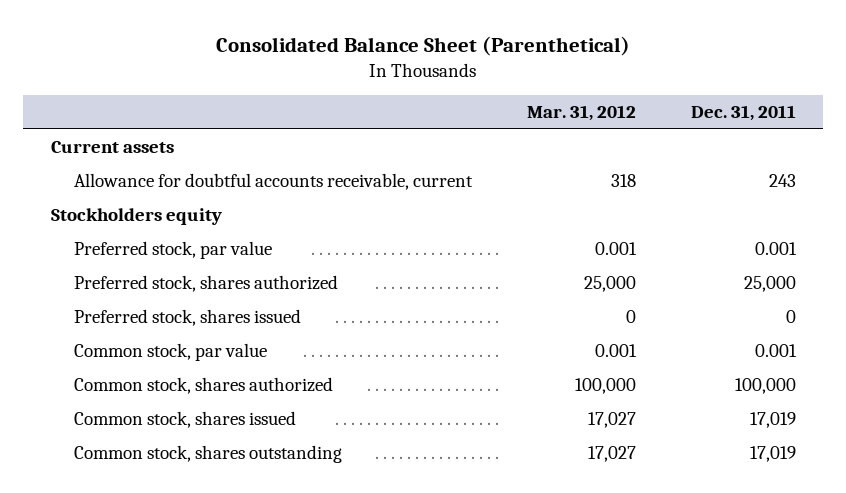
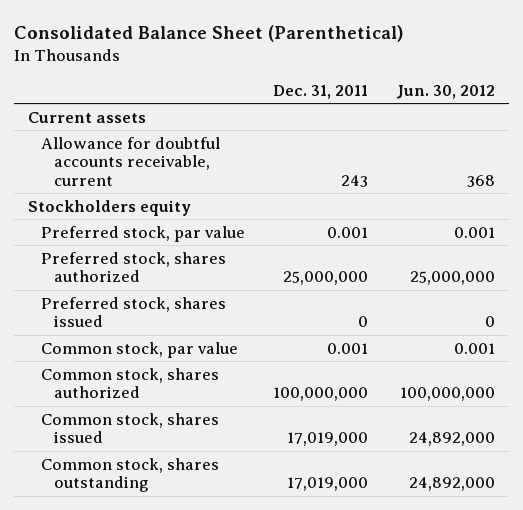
- | Mar. 31, 2012 | Dec. 31, 2011
+ | Dec. 31, 2011 | Jun. 30, 2012
- Preferred stock, shares authorized | 25,000 | 25,000
+ Preferred stock, shares authorized | 25,000,000 | 25,000,000
- Common stock, shares authorized | 100,000 | 100,000
- Common stock, shares issued | 17,027 | 17,019
- Common stock, shares outstanding | 17,027 | 17,019
+ Common stock, shares authorized | 100,000,000 | 100,000,000
+ Common stock, shares issued | 17,019,000 | 24,892,000
+ Common stock, shares outstanding | 17,019,000 | 24,892,000

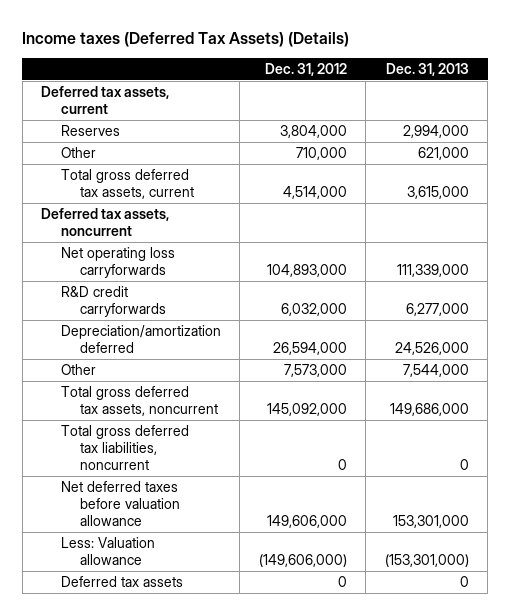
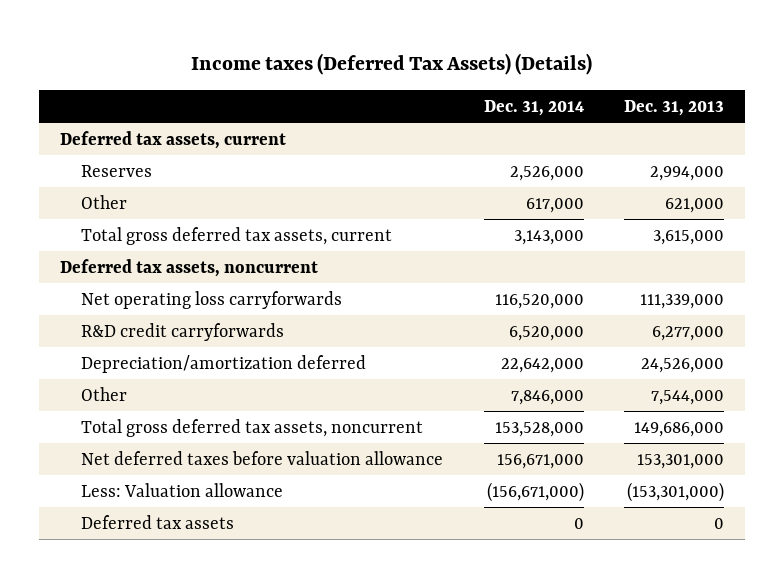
- | Dec. 31, 2012 | Dec. 31, 2013
+ | Dec. 31, 2014 | Dec. 31, 2013
- Total gross deferred tax liabilities, noncurrent | 0 | 0

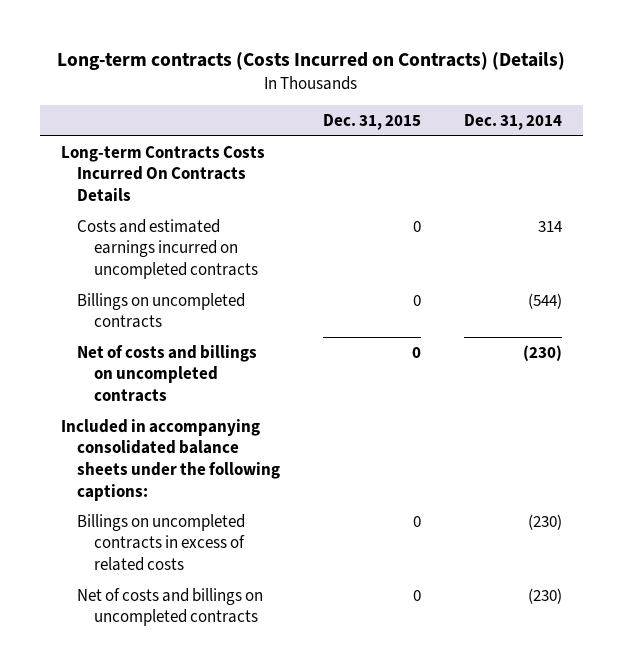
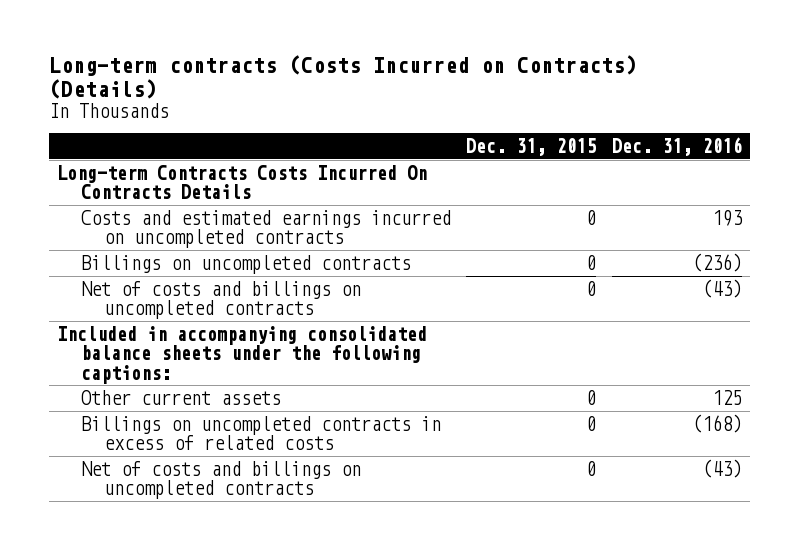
- | Dec. 31, 2015 | Dec. 31, 2014
+ | Dec. 31, 2015 | Dec. 31, 2016
+ Other current assets | 0 | 125

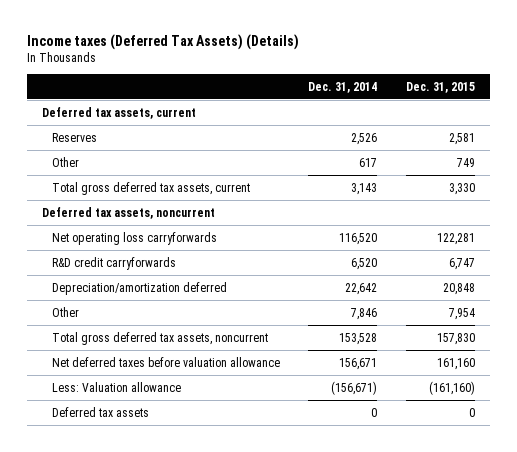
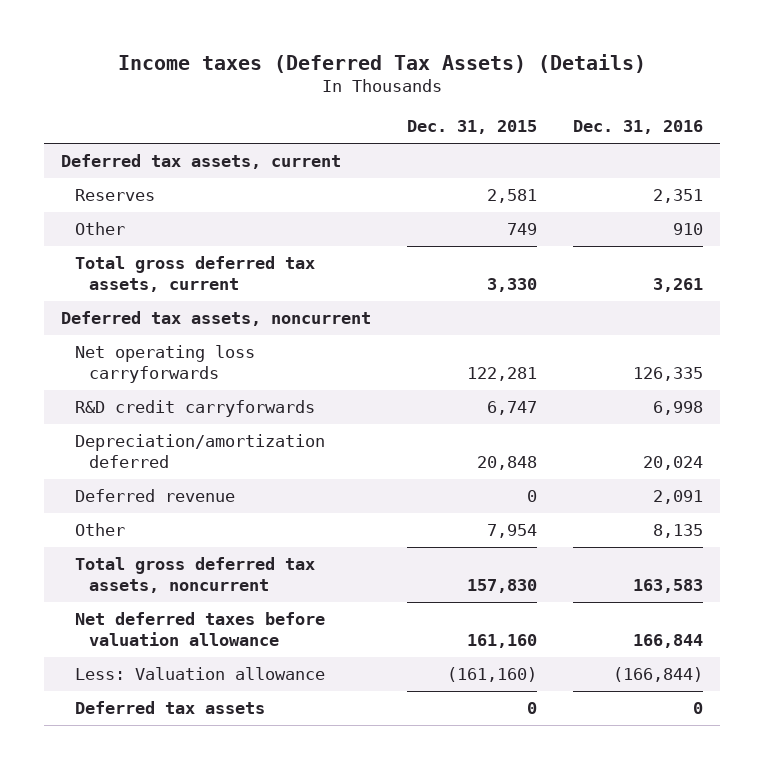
- | Dec. 31, 2014 | Dec. 31, 2015
+ | Dec. 31, 2015 | Dec. 31, 2016
+ Deferred revenue | 0 | 2,091

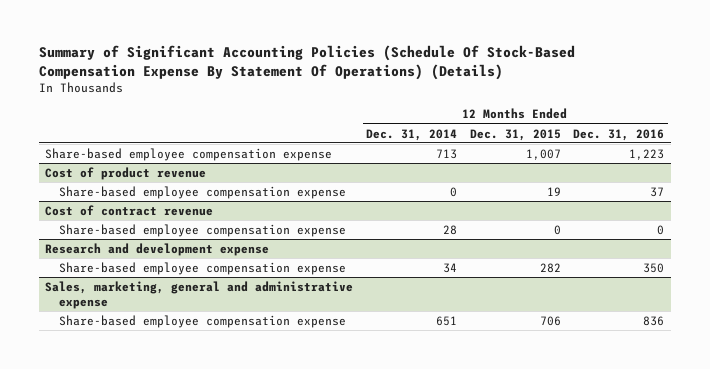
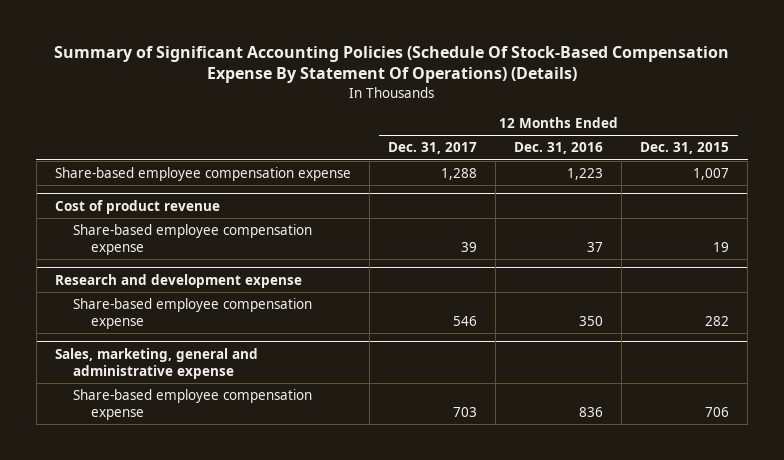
- | 12 Months Ended Dec. 31, 2014 | 12 Months Ended Dec. 31, 2015 | 12 Months Ended Dec. 31, 2016
+ | 12 Months Ended Dec. 31, 2017 | 12 Months Ended Dec. 31, 2016 | 12 Months Ended Dec. 31, 2015
- Cost of contract revenue
- Share-based employee compensation expense | 28 | 0 | 0

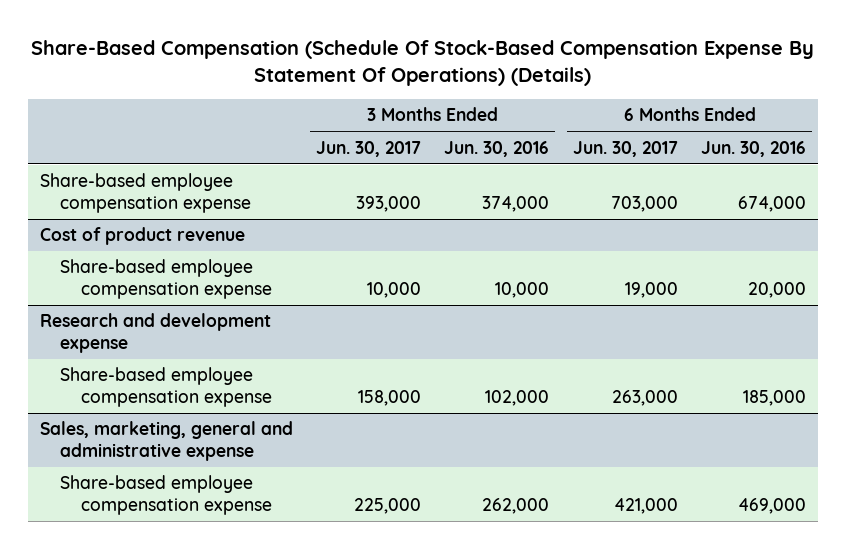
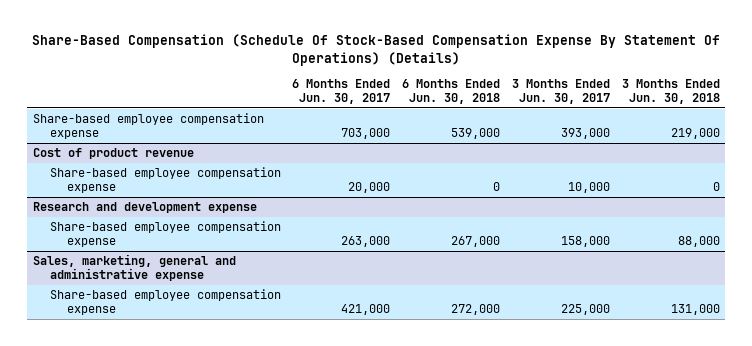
- | 3 Months Ended Jun. 30, 2017 | 3 Months Ended Jun. 30, 2016 | 6 Months Ended Jun. 30, 2017 | 6 Months Ended Jun. 30, 2016
+ | 6 Months Ended Jun. 30, 2017 | 6 Months Ended Jun. 30, 2018 | 3 Months Ended Jun. 30, 2017 | 3 Months Ended Jun. 30, 2018
@ Cost of product revenue
- Share-based employee compensation expense | 10,000 | 10,000 | 19,000 | 20,000
+ Share-based employee compensation expense | 20,000 | 0 | 10,000 | 0

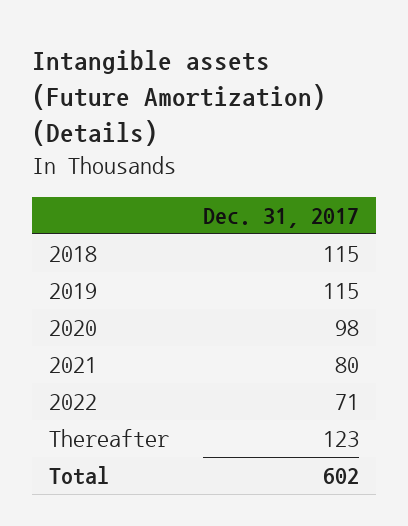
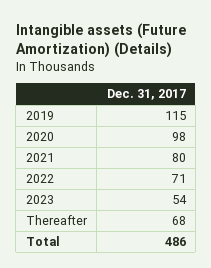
- 2018 | 115
- Thereafter | 123
- Total | 602
+ 2023 | 54
+ Thereafter | 68
+ Total | 486

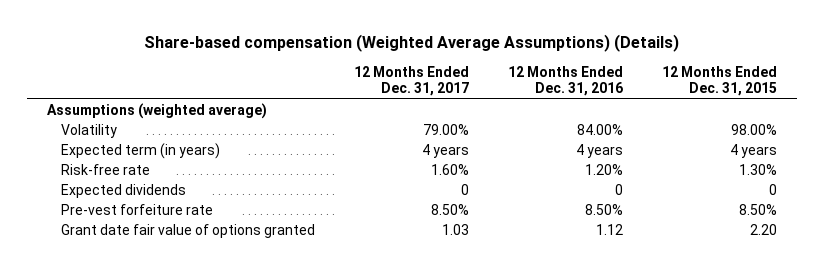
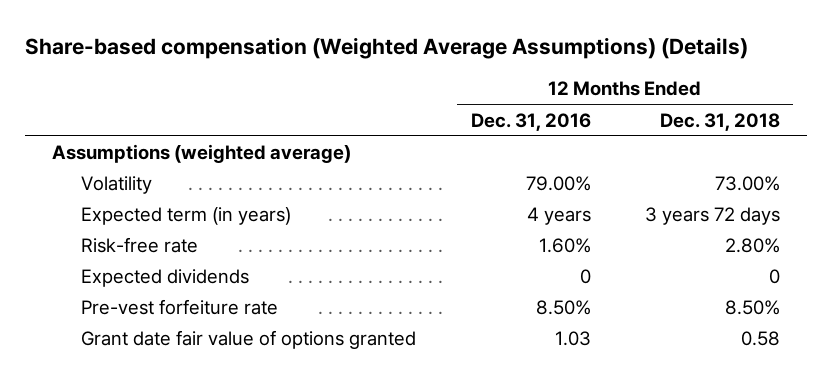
- | 12 Months Ended Dec. 31, 2017 | 12 Months Ended Dec. 31, 2016 | 12 Months Ended Dec. 31, 2015
+ | 12 Months Ended Dec. 31, 2016 | 12 Months Ended Dec. 31, 2018
- Volatility | 79.00% | 84.00% | 98.00%
+ Volatility | 79.00% | 73.00%
- Risk-free rate | 1.60% | 1.20% | 1.30%
+ Risk-free rate | 1.60% | 2.80%
- Grant date fair value of options granted | 1.03 | 1.12 | 2.20
+ Grant date fair value of options granted | 1.03 | 0.58

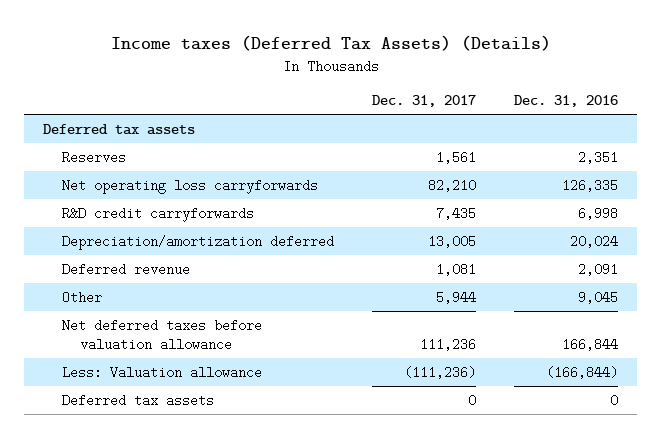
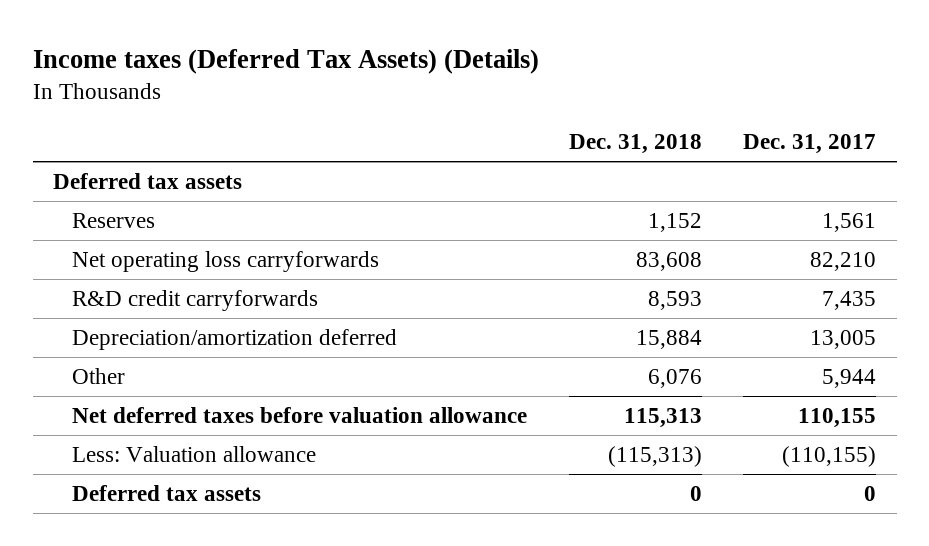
- | Dec. 31, 2017 | Dec. 31, 2016
+ | Dec. 31, 2018 | Dec. 31, 2017
- Deferred revenue | 1,081 | 2,091
- Net deferred taxes before valuation allowance | 111,236 | 166,844
- Less: Valuation allowance | (111,236) | (166,844)
+ Net deferred taxes before valuation allowance | 115,313 | 110,155
+ Less: Valuation allowance | (115,313) | (110,155)

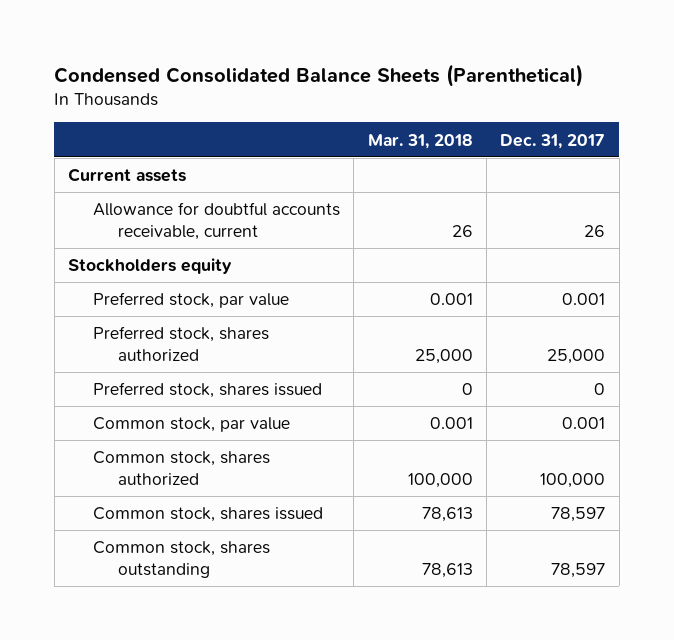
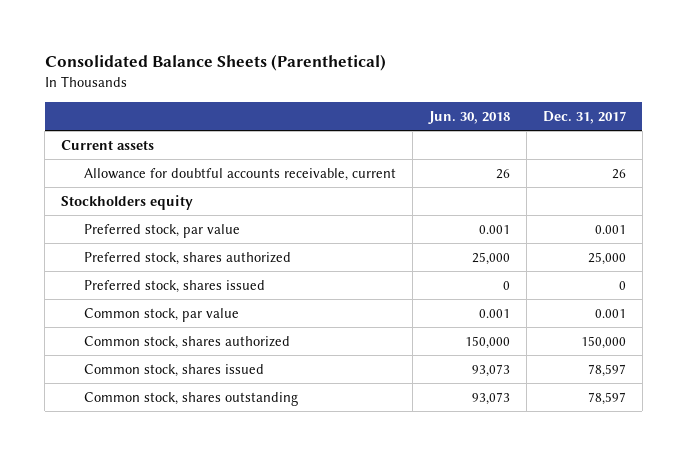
- Condensed Consolidated Balance Sheets (Parenthetical)
+ Consolidated Balance Sheets (Parenthetical)
- | Mar. 31, 2018 | Dec. 31, 2017
+ | Jun. 30, 2018 | Dec. 31, 2017
- Common stock, shares authorized | 100,000 | 100,000
+ Common stock, shares authorized | 150,000 | 150,000

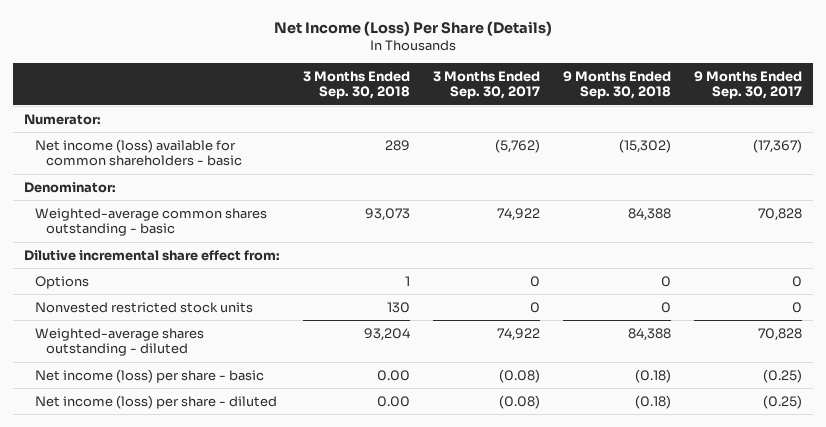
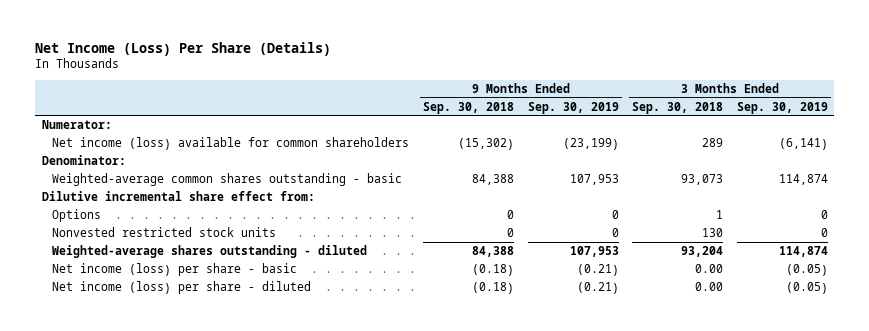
- | 3 Months Ended Sep. 30, 2018 | 3 Months Ended Sep. 30, 2017 | 9 Months Ended Sep. 30, 2018 | 9 Months Ended Sep. 30, 2017
+ | 9 Months Ended Sep. 30, 2018 | 9 Months Ended Sep. 30, 2019 | 3 Months Ended Sep. 30, 2018 | 3 Months Ended Sep. 30, 2019
- Net income (loss) available for common shareholders - basic | 289 | (5,762) | (15,302) | (17,367)
+ Net income (loss) available for common shareholders | (15,302) | (23,199) | 289 | (6,141)

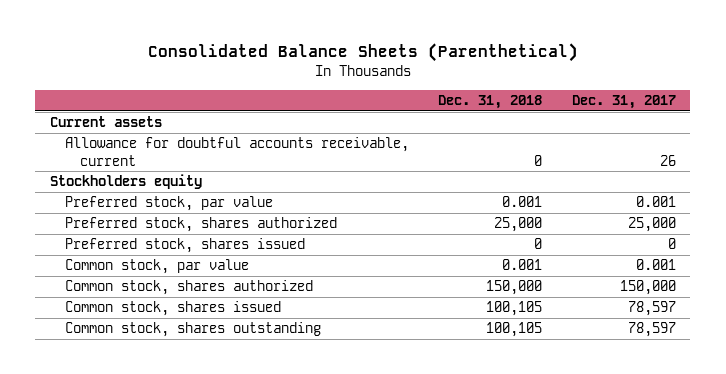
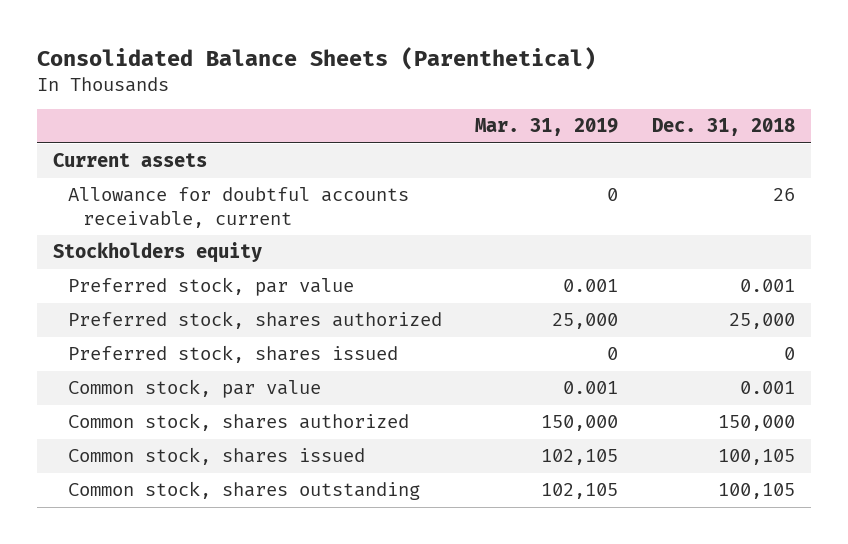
- | Dec. 31, 2018 | Dec. 31, 2017
+ | Mar. 31, 2019 | Dec. 31, 2018
- Allowance for doubtful accounts receivable, current | 0 | 26
+ Allowance for doubtful accounts receivable, current | 0 | 26

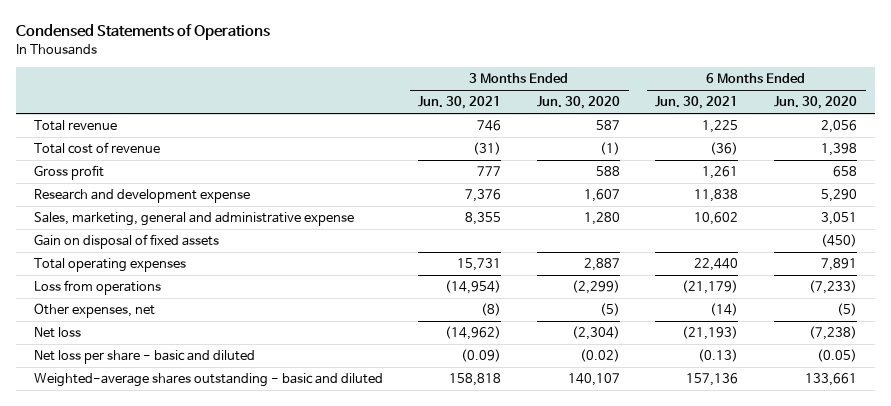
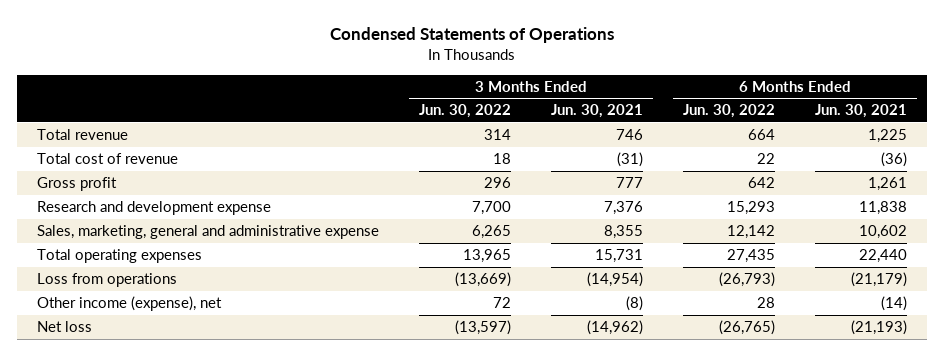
- | 3 Months Ended Jun. 30, 2021 | 3 Months Ended Jun. 30, 2020 | 6 Months Ended Jun. 30, 2021 | 6 Months Ended Jun. 30, 2020
+ | 3 Months Ended Jun. 30, 2022 | 3 Months Ended Jun. 30, 2021 | 6 Months Ended Jun. 30, 2022 | 6 Months Ended Jun. 30, 2021
- Gain on disposal of fixed assets | | | | (450)
- Other expenses, net | (8) | (5) | (14) | (5)
+ Other income (expense), net | 72 | (8) | 28 | (14)
- Net loss per share - basic and diluted | (0.09) | (0.02) | (0.13) | (0.05)
- Weighted-average shares outstanding - basic and diluted | 158,818 | 140,107 | 157,136 | 133,661

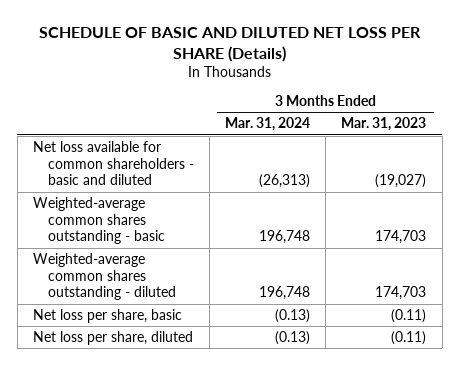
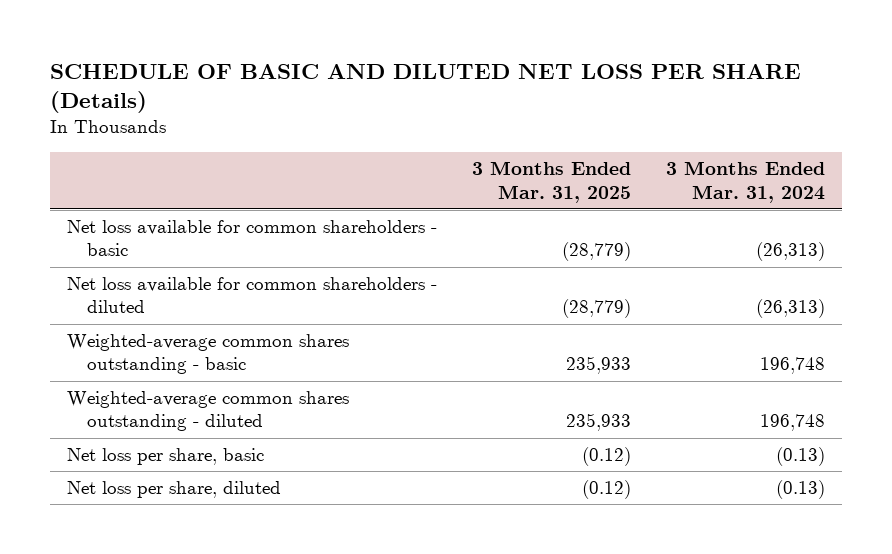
- | 3 Months Ended Mar. 31, 2024 | 3 Months Ended Mar. 31, 2023
+ | 3 Months Ended Mar. 31, 2025 | 3 Months Ended Mar. 31, 2024
- Net loss available for common shareholders - basic and diluted | (26,313) | (19,027)
+ Net loss available for common shareholders - basic | (28,779) | (26,313)
+ Net loss available for common shareholders - diluted | (28,779) | (26,313)

